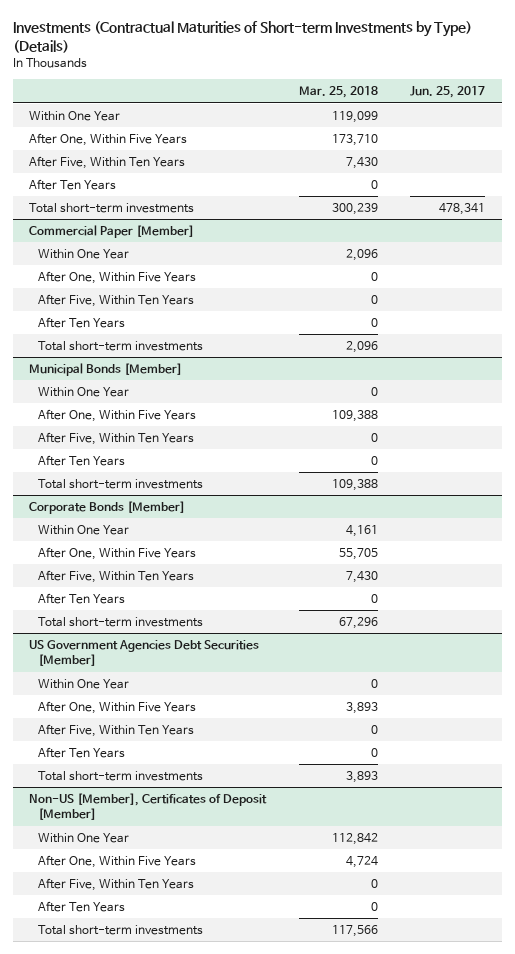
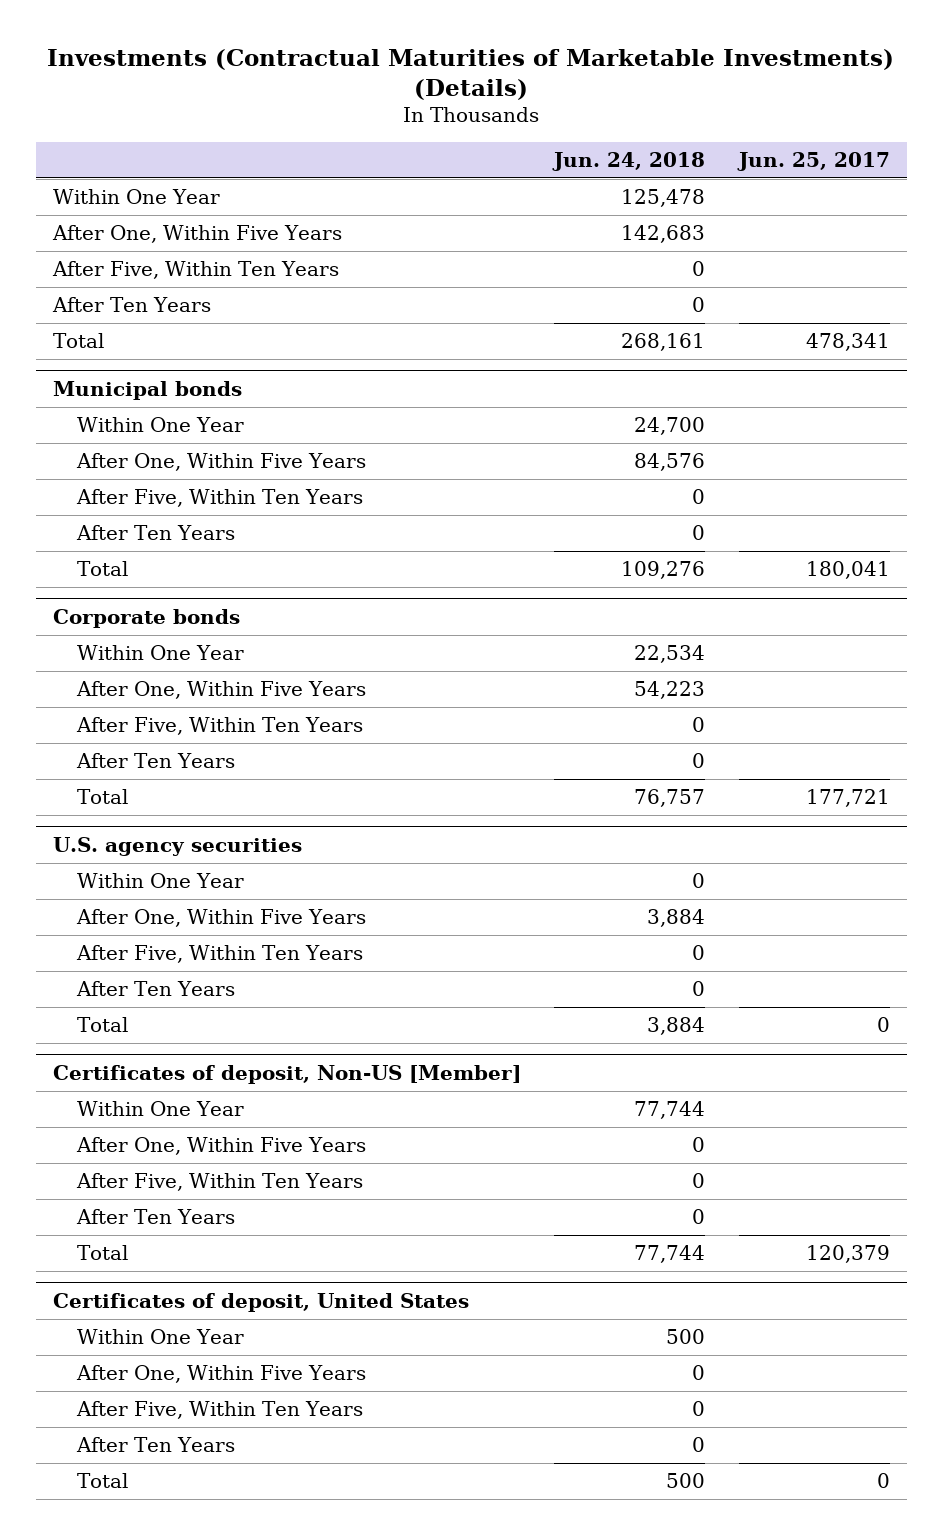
- Investments (Contractual Maturities of Short-term Investments by Type) (Details)
+ Investments (Contractual Maturities of Marketable Investments) (Details)
- | Mar. 25, 2018 | Jun. 25, 2017
+ | Jun. 24, 2018 | Jun. 25, 2017
- Total short-term investments | 300,239 | 478,341
- Commercial Paper [Member]
- Within One Year | 2,096 |
- After One, Within Five Years | 0 |
- After Five, Within Ten Years | 0 |
- After Ten Years | 0 |
- Total short-term investments | 2,096 |
- Municipal Bonds [Member]
+ Total | 268,161 | 478,341
+ Municipal bonds
- Total short-term investments | 109,388 |
- Corporate Bonds [Member]
+ Total | 109,276 | 180,041
+ Corporate bonds
- Total short-term investments | 67,296 |
- US Government Agencies Debt Securities [Member]
+ Total | 76,757 | 177,721
+ U.S. agency securities
- Total short-term investments | 3,893 |
- Non-US [Member], Certificates of Deposit [Member]
+ Total | 3,884 | 0
+ Certificates of deposit, Non-US [Member]
- Total short-term investments | 117,566 |
+ Total | 77,744 | 120,379
+ Certificates of deposit, United States
+ Within One Year | 500 |
+ After One, Within Five Years | 0 |
+ After Five, Within Ten Years | 0 |
+ After Ten Years | 0 |
+ Total | 500 | 0

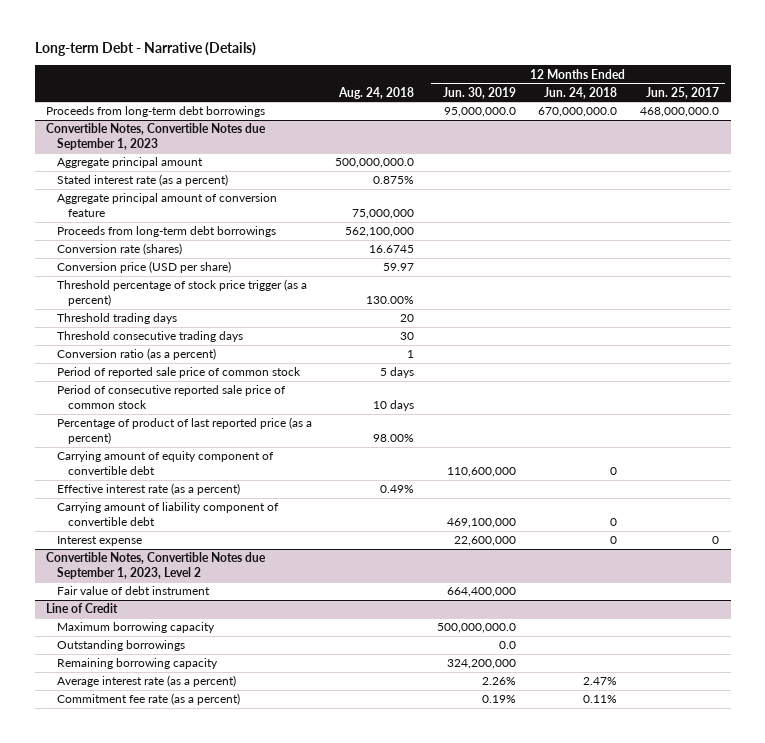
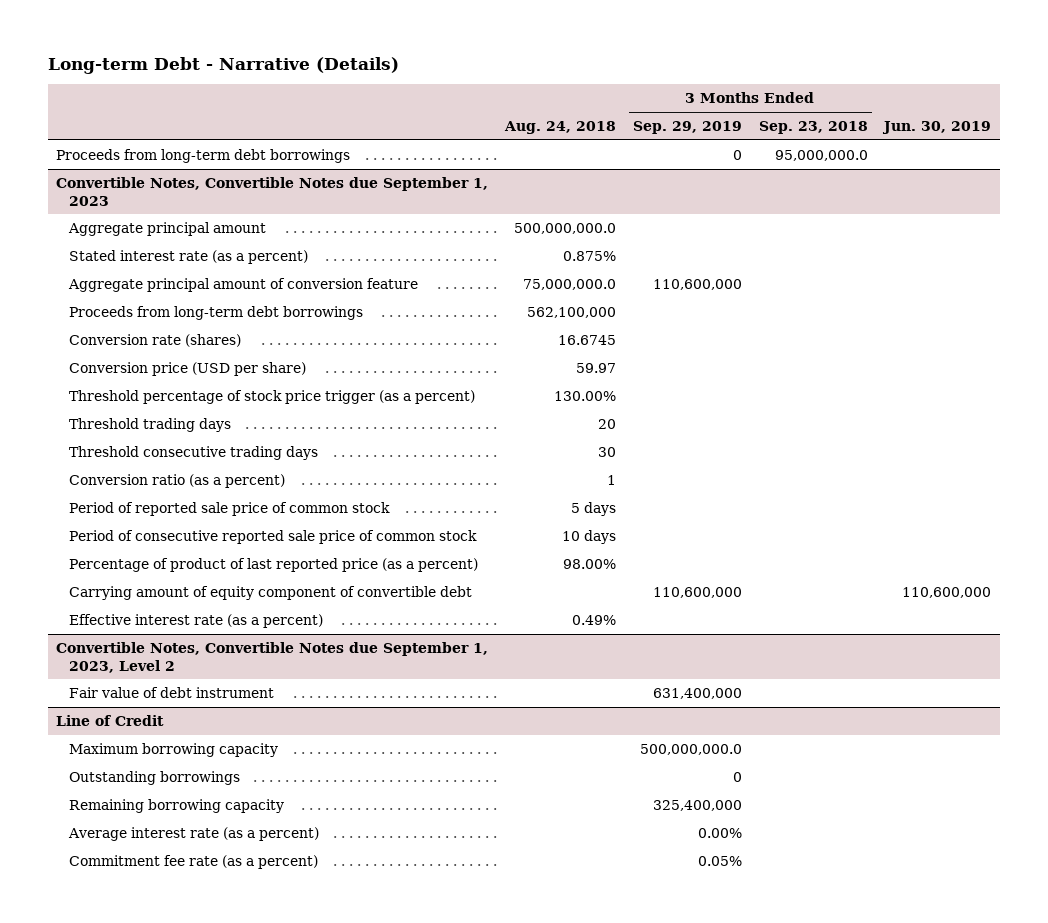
- | Aug. 24, 2018 | 12 Months Ended Jun. 30, 2019 | 12 Months Ended Jun. 24, 2018 | 12 Months Ended Jun. 25, 2017
+ | Aug. 24, 2018 | 3 Months Ended Sep. 29, 2019 | 3 Months Ended Sep. 23, 2018 | Jun. 30, 2019
@ Convertible Notes, Convertible Notes due September 1, 2023
- Aggregate principal amount of conversion feature | 75,000,000 | | |
+ Aggregate principal amount of conversion feature | 75,000,000.0 | 110,600,000 | |
- Carrying amount of liability component of convertible debt | | 469,100,000 | 0 |
- Interest expense | | 22,600,000 | 0 | 0

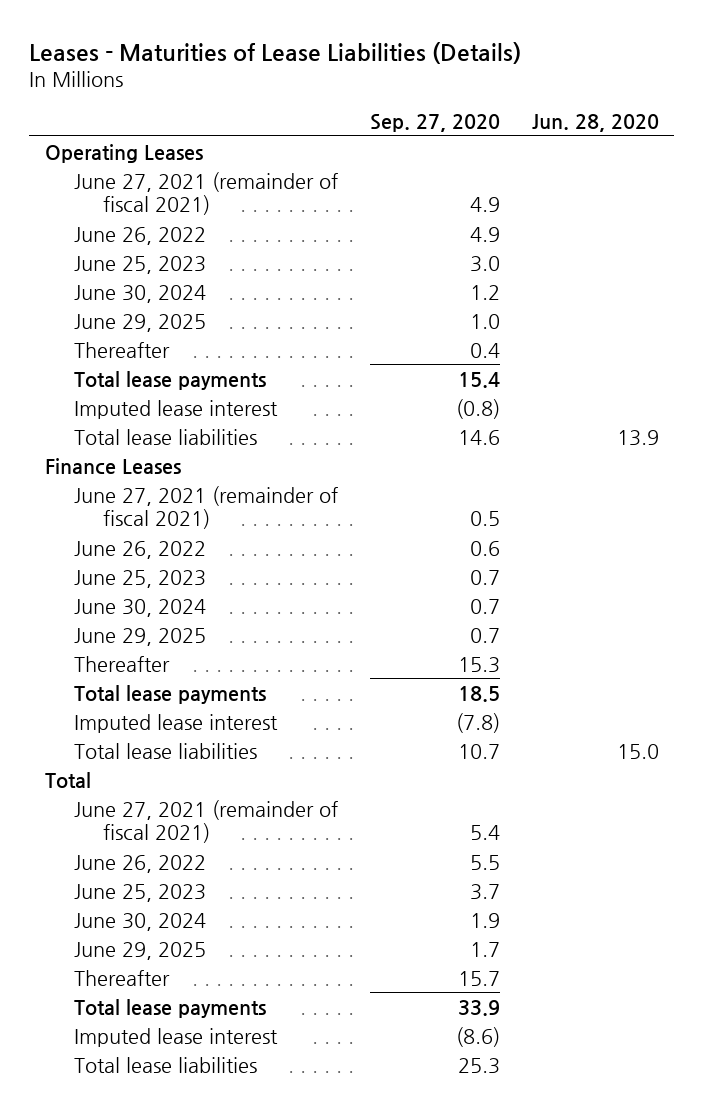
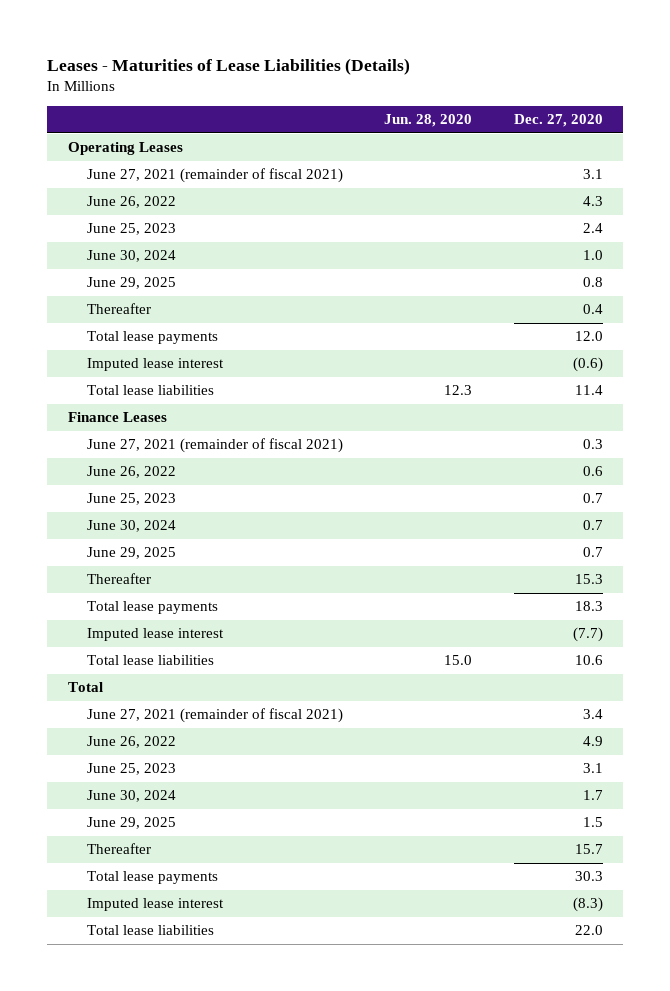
- | Sep. 27, 2020 | Jun. 28, 2020
+ | Jun. 28, 2020 | Dec. 27, 2020
- Total lease liabilities | 14.6 | 13.9
+ Total lease liabilities | 12.3 | 11.4

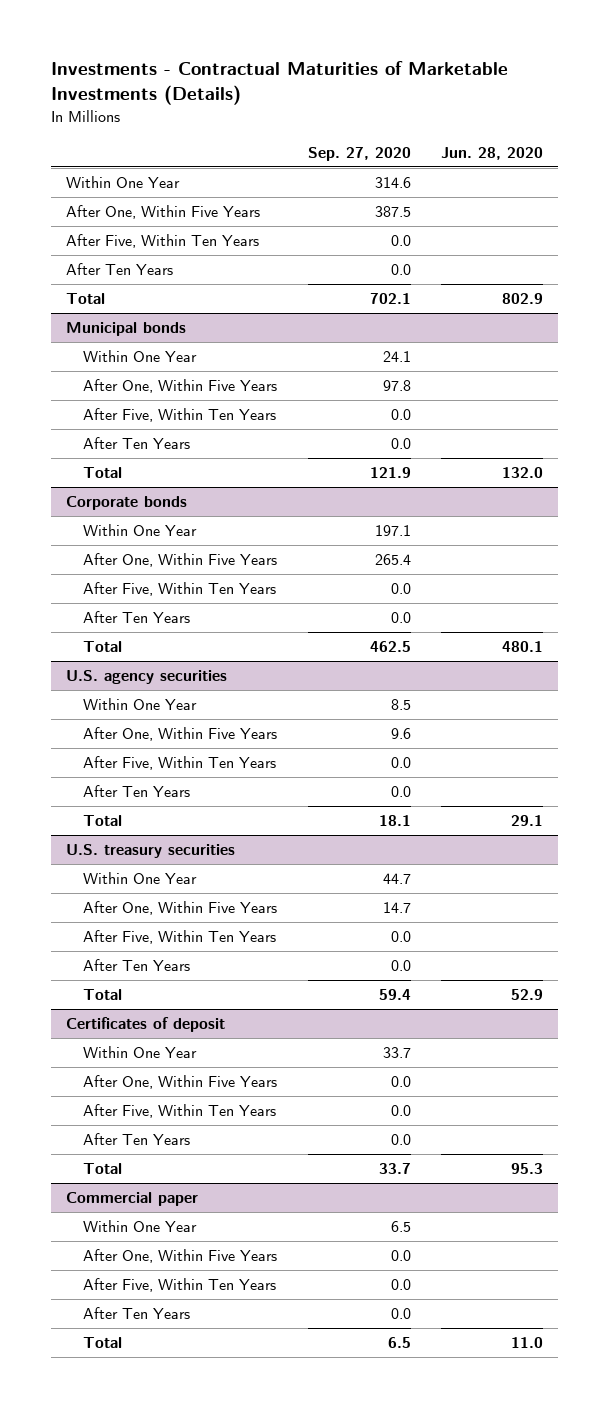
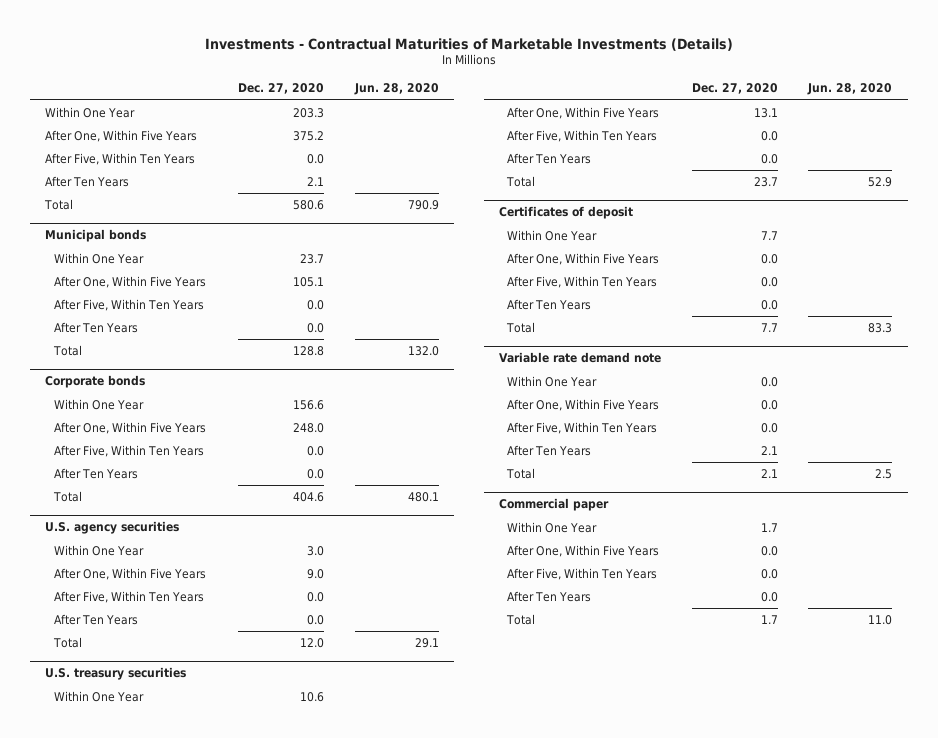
- | Sep. 27, 2020 | Jun. 28, 2020
+ | Dec. 27, 2020 | Jun. 28, 2020
- Total | 702.1 | 802.9
+ Total | 580.6 | 790.9
@ Certificates of deposit
- Total | 33.7 | 95.3
+ Total | 7.7 | 83.3
+ Variable rate demand note
+ Within One Year | 0.0 |
+ After One, Within Five Years | 0.0 |
+ After Five, Within Ten Years | 0.0 |
+ After Ten Years | 2.1 |
+ Total | 2.1 | 2.5

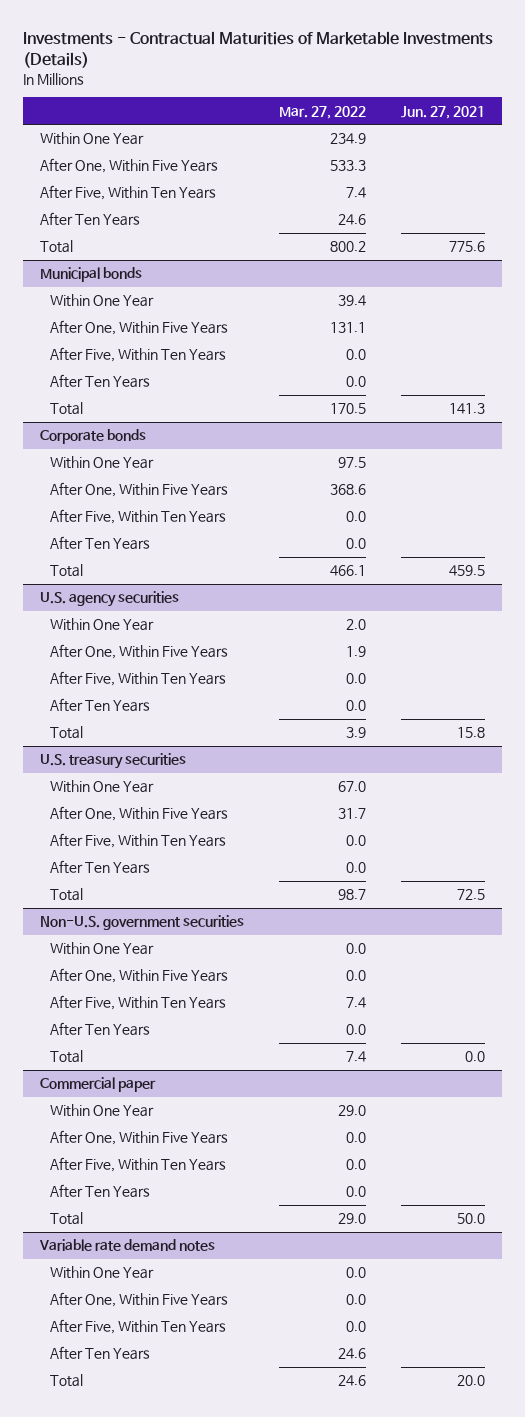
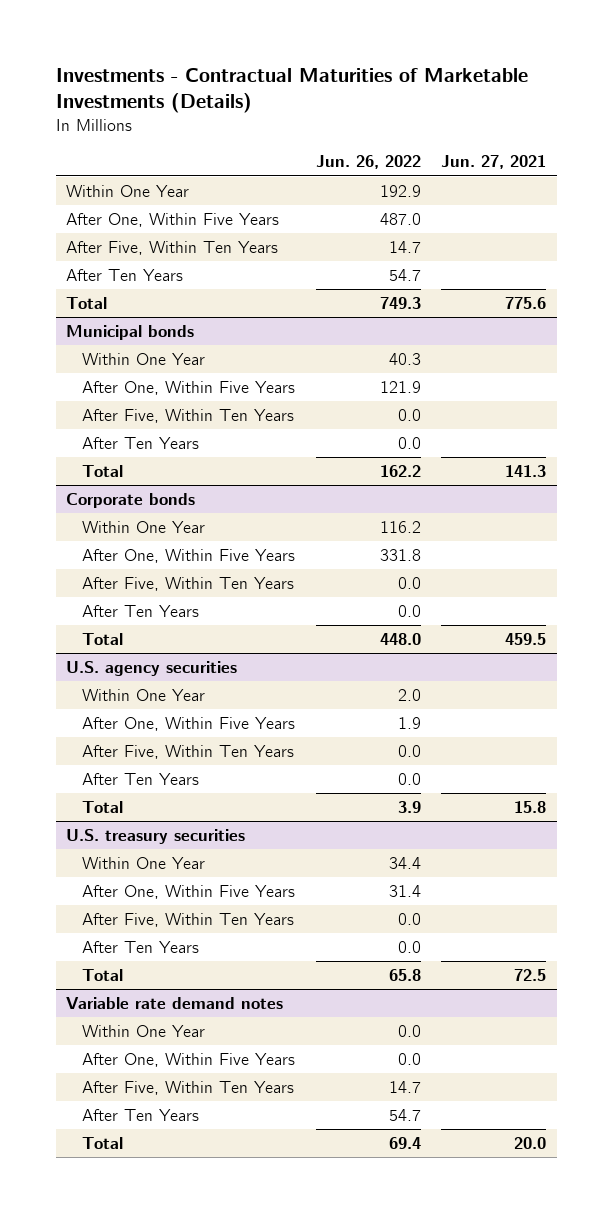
- | Mar. 27, 2022 | Jun. 27, 2021
+ | Jun. 26, 2022 | Jun. 27, 2021
- Non-U.S. government securities
- Within One Year | 0.0 |
- After One, Within Five Years | 0.0 |
- After Five, Within Ten Years | 7.4 |
- After Ten Years | 0.0 |
- Total | 7.4 | 0.0
- Commercial paper
- Within One Year | 29.0 |
- After One, Within Five Years | 0.0 |
- After Five, Within Ten Years | 0.0 |
- After Ten Years | 0.0 |
- Total | 29.0 | 50.0

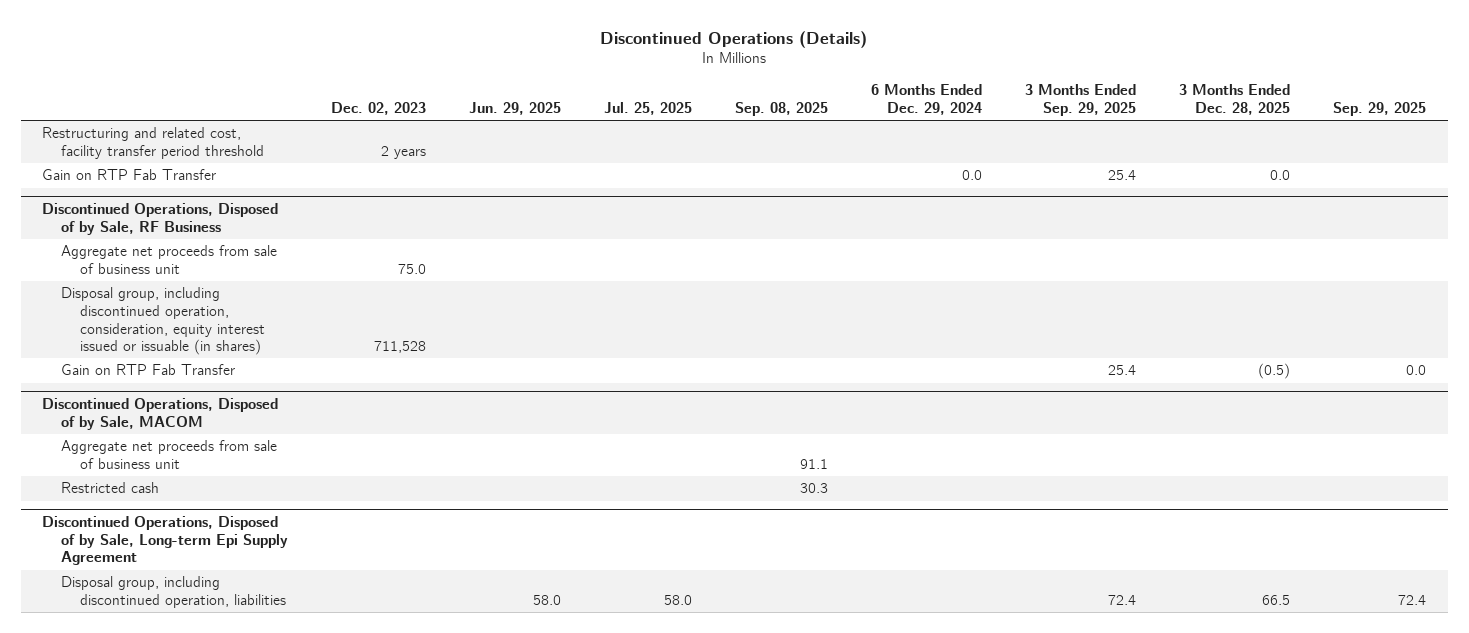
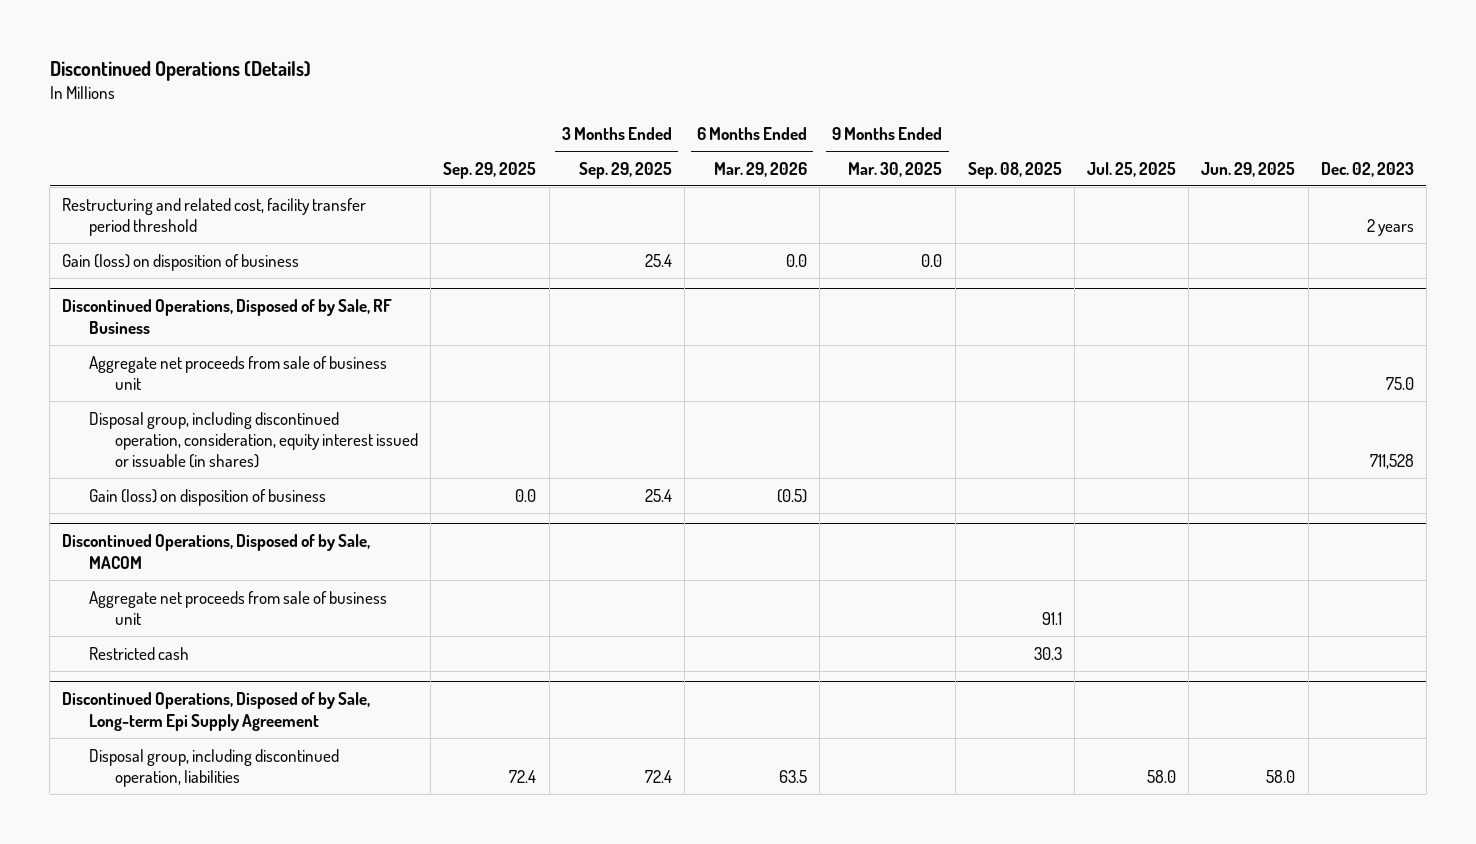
- | Dec. 02, 2023 | Jun. 29, 2025 | Jul. 25, 2025 | Sep. 08, 2025 | 6 Months Ended Dec. 29, 2024 | 3 Months Ended Sep. 29, 2025 | 3 Months Ended Dec. 28, 2025 | Sep. 29, 2025
+ | Sep. 29, 2025 | 3 Months Ended Sep. 29, 2025 | 6 Months Ended Mar. 29, 2026 | 9 Months Ended Mar. 30, 2025 | Sep. 08, 2025 | Jul. 25, 2025 | Jun. 29, 2025 | Dec. 02, 2023
- Gain on RTP Fab Transfer | | | | | 0.0 | 25.4 | 0.0 |
+ Gain (loss) on disposition of business | | 25.4 | 0.0 | 0.0 | | | |
@ Discontinued Operations, Disposed of by Sale, RF Business
- Gain on RTP Fab Transfer | | | | | | 25.4 | (0.5) | 0.0
+ Gain (loss) on disposition of business | 0.0 | 25.4 | (0.5) | | | | |

